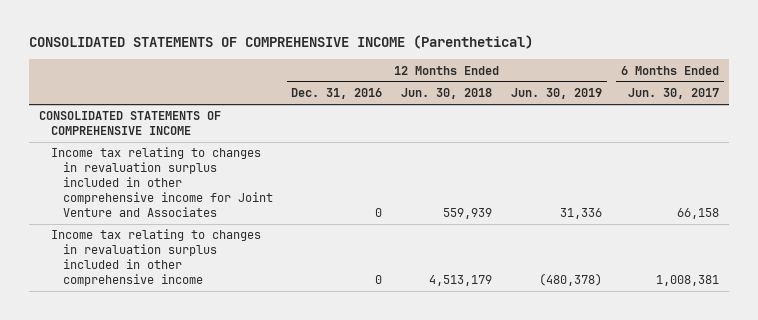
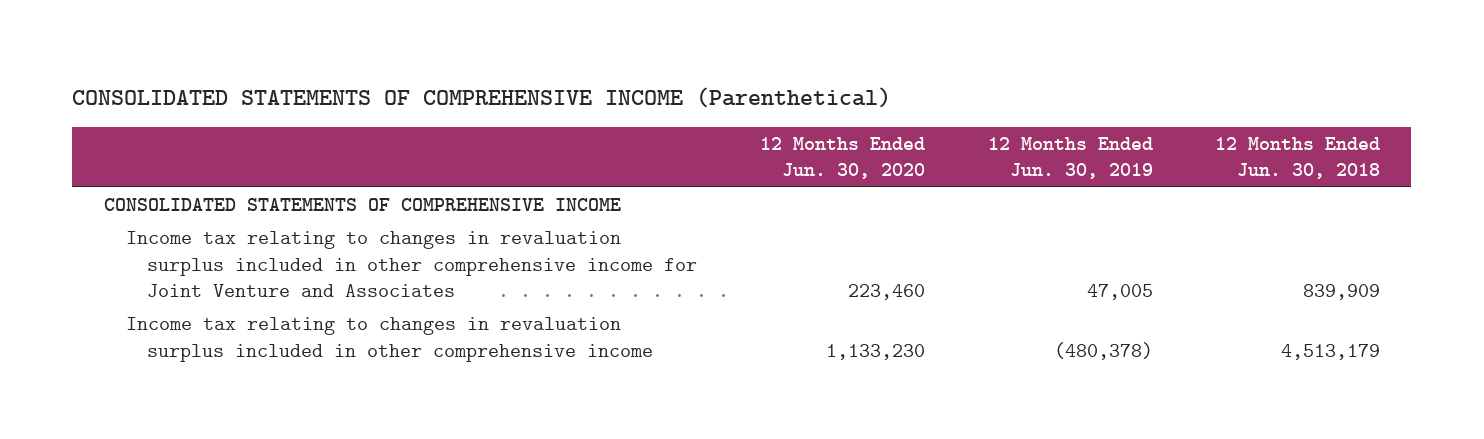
- | 12 Months Ended Dec. 31, 2016 | 12 Months Ended Jun. 30, 2018 | 12 Months Ended Jun. 30, 2019 | 6 Months Ended Jun. 30, 2017
+ | 12 Months Ended Jun. 30, 2020 | 12 Months Ended Jun. 30, 2019 | 12 Months Ended Jun. 30, 2018
- Income tax relating to changes in revaluation surplus included in other comprehensive income for Joint Venture and Associates | 0 | 559,939 | 31,336 | 66,158
+ Income tax relating to changes in revaluation surplus included in other comprehensive income for Joint Venture and Associates | 223,460 | 47,005 | 839,909

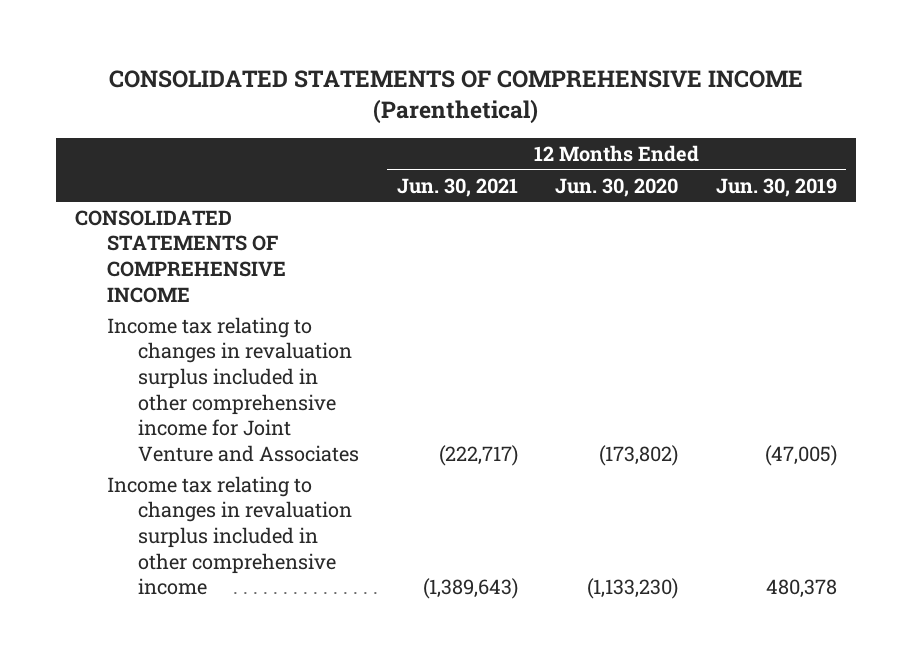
- | 12 Months Ended Jun. 30, 2020 | 12 Months Ended Jun. 30, 2019 | 12 Months Ended Jun. 30, 2018
+ | 12 Months Ended Jun. 30, 2021 | 12 Months Ended Jun. 30, 2020 | 12 Months Ended Jun. 30, 2019
- Income tax relating to changes in revaluation surplus included in other comprehensive income for Joint Venture and Associates | 223,460 | 47,005 | 839,909
- Income tax relating to changes in revaluation surplus included in other comprehensive income | 1,133,230 | (480,378) | 4,513,179
+ Income tax relating to changes in revaluation surplus included in other comprehensive income for Joint Venture and Associates | (222,717) | (173,802) | (47,005)
+ Income tax relating to changes in revaluation surplus included in other comprehensive income | (1,389,643) | (1,133,230) | 480,378

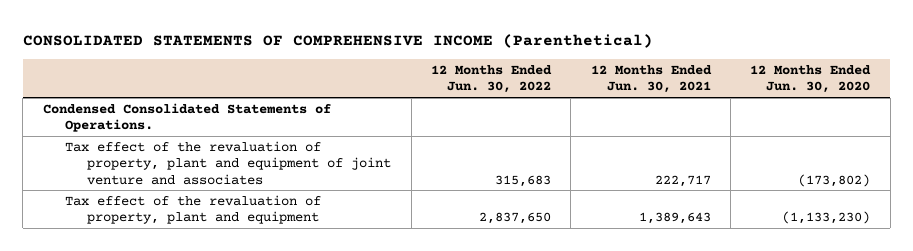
- | 12 Months Ended Jun. 30, 2021 | 12 Months Ended Jun. 30, 2020 | 12 Months Ended Jun. 30, 2019
+ | 12 Months Ended Jun. 30, 2022 | 12 Months Ended Jun. 30, 2021 | 12 Months Ended Jun. 30, 2020
- CONSOLIDATED STATEMENTS OF COMPREHENSIVE INCOME
- Income tax relating to changes in revaluation surplus included in other comprehensive income for Joint Venture and Associates | (222,717) | (173,802) | (47,005)
- Income tax relating to changes in revaluation surplus included in other comprehensive income | (1,389,643) | (1,133,230) | 480,378
+ Condensed Consolidated Statements of Operations.
+ Tax effect of the revaluation of property, plant and equipment of joint venture and associates | 315,683 | 222,717 | (173,802)
+ Tax effect of the revaluation of property, plant and equipment | 2,837,650 | 1,389,643 | (1,133,230)

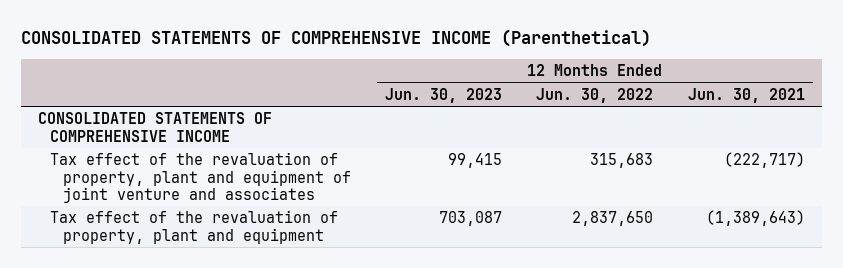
- | 12 Months Ended Jun. 30, 2022 | 12 Months Ended Jun. 30, 2021 | 12 Months Ended Jun. 30, 2020
+ | 12 Months Ended Jun. 30, 2023 | 12 Months Ended Jun. 30, 2022 | 12 Months Ended Jun. 30, 2021
- Condensed Consolidated Statements of Operations.
- Tax effect of the revaluation of property, plant and equipment of joint venture and associates | 315,683 | 222,717 | (173,802)
- Tax effect of the revaluation of property, plant and equipment | 2,837,650 | 1,389,643 | (1,133,230)
+ CONSOLIDATED STATEMENTS OF COMPREHENSIVE INCOME
+ Tax effect of the revaluation of property, plant and equipment of joint venture and associates | 99,415 | 315,683 | (222,717)
+ Tax effect of the revaluation of property, plant and equipment | 703,087 | 2,837,650 | (1,389,643)

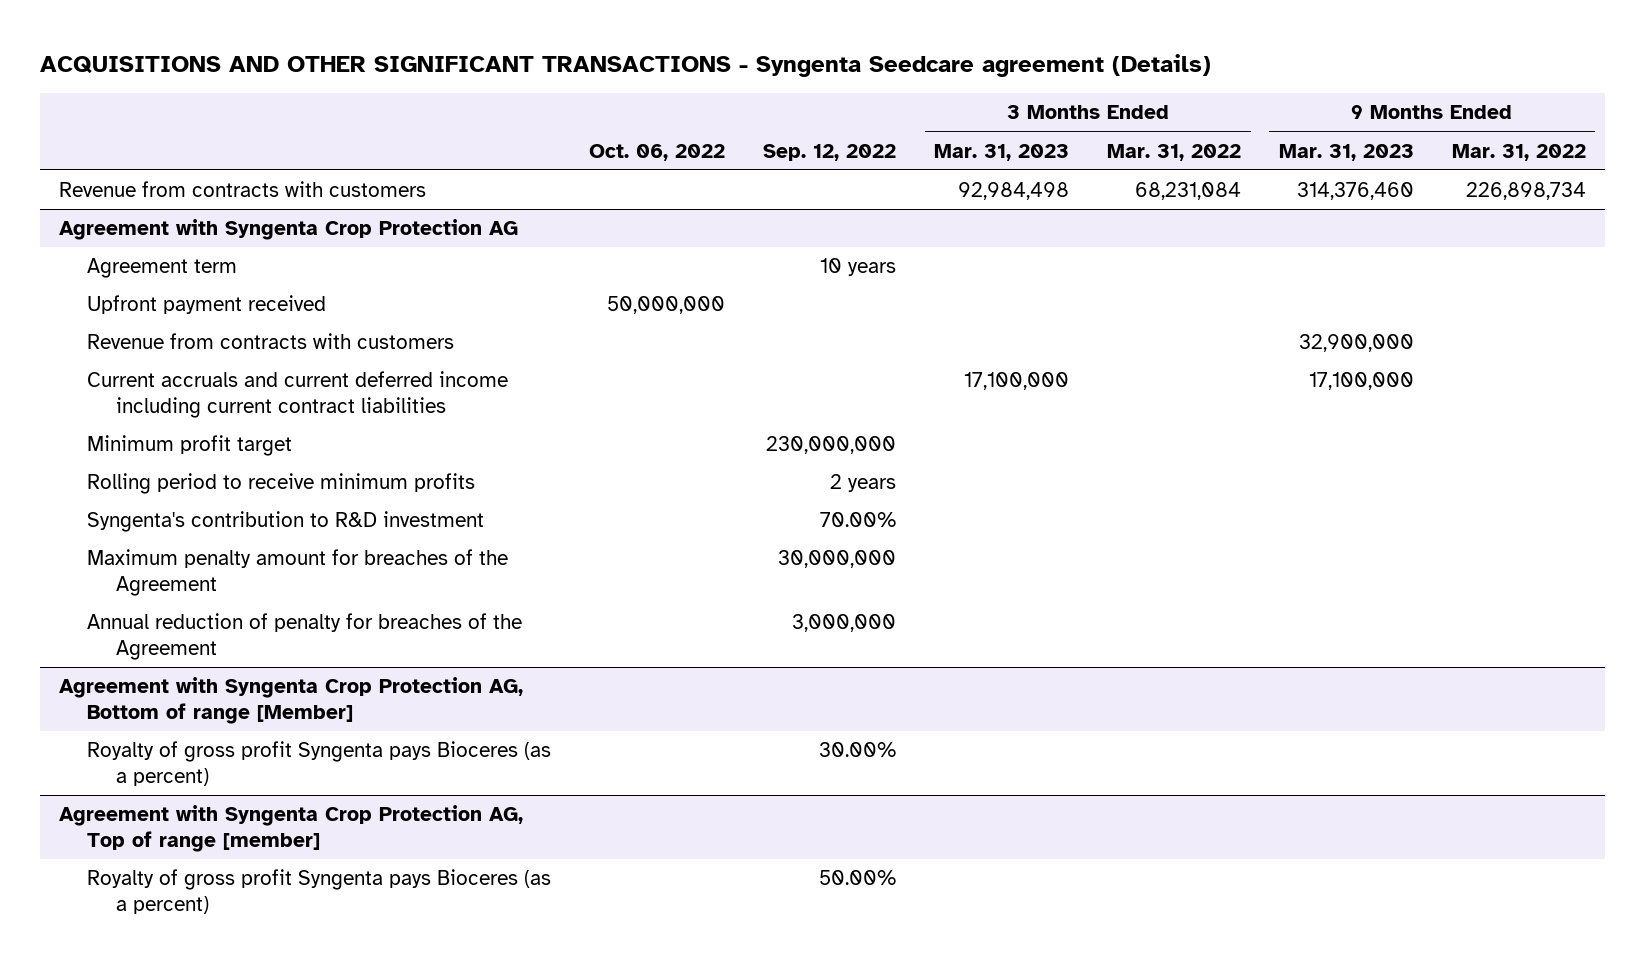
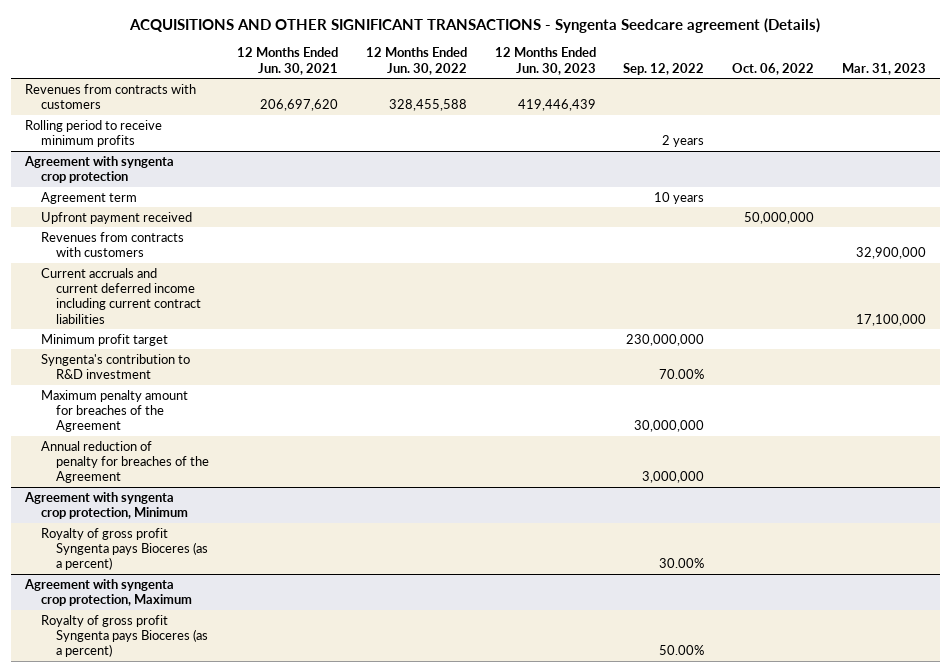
- | Oct. 06, 2022 | Sep. 12, 2022 | 3 Months Ended Mar. 31, 2023 | 3 Months Ended Mar. 31, 2022 | 9 Months Ended Mar. 31, 2023 | 9 Months Ended Mar. 31, 2022
+ | 12 Months Ended Jun. 30, 2021 | 12 Months Ended Jun. 30, 2022 | 12 Months Ended Jun. 30, 2023 | Sep. 12, 2022 | Oct. 06, 2022 | Mar. 31, 2023
- Revenue from contracts with customers | | | 92,984,498 | 68,231,084 | 314,376,460 | 226,898,734
- Agreement with Syngenta Crop Protection AG
+ Revenues from contracts with customers | 206,697,620 | 328,455,588 | 419,446,439 | | |
+ Rolling period to receive minimum profits | | | | 2 years | |
+ Agreement with syngenta crop protection
- Revenue from contracts with customers | | | | | 32,900,000 |
+ Revenues from contracts with customers | | | | | | 32,900,000
- Rolling period to receive minimum profits | | 2 years | | | |
- Agreement with Syngenta Crop Protection AG, Bottom of range [Member]
+ Agreement with syngenta crop protection, Minimum
- Agreement with Syngenta Crop Protection AG, Top of range [member]
+ Agreement with syngenta crop protection, Maximum

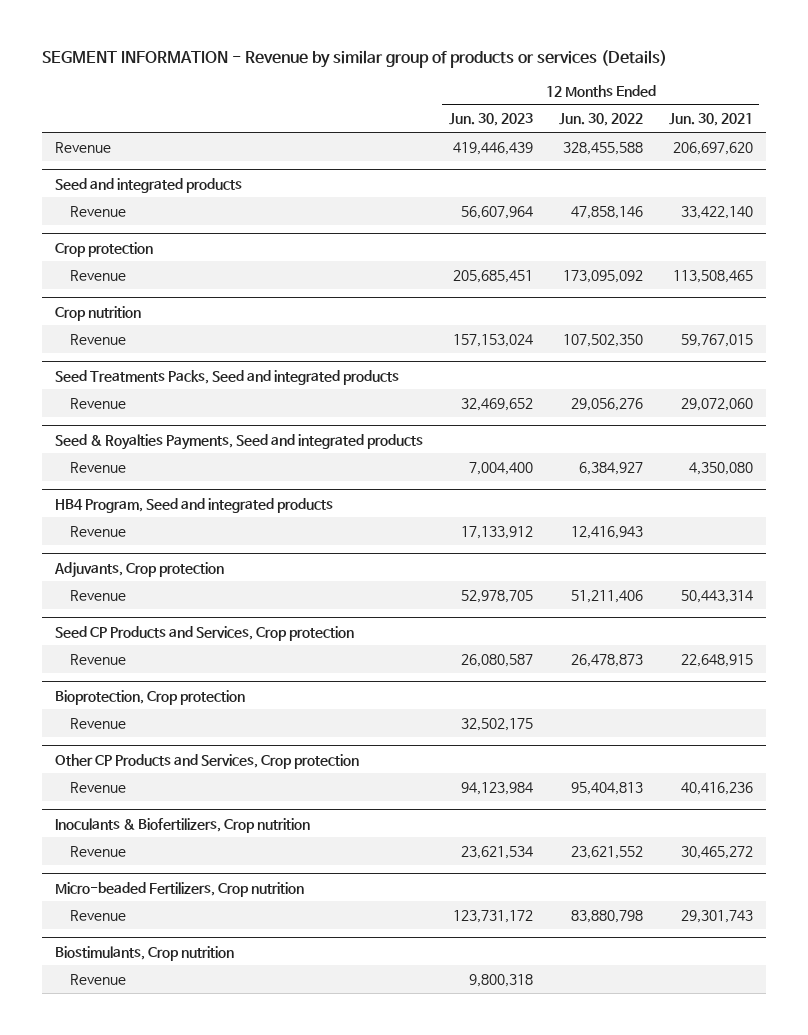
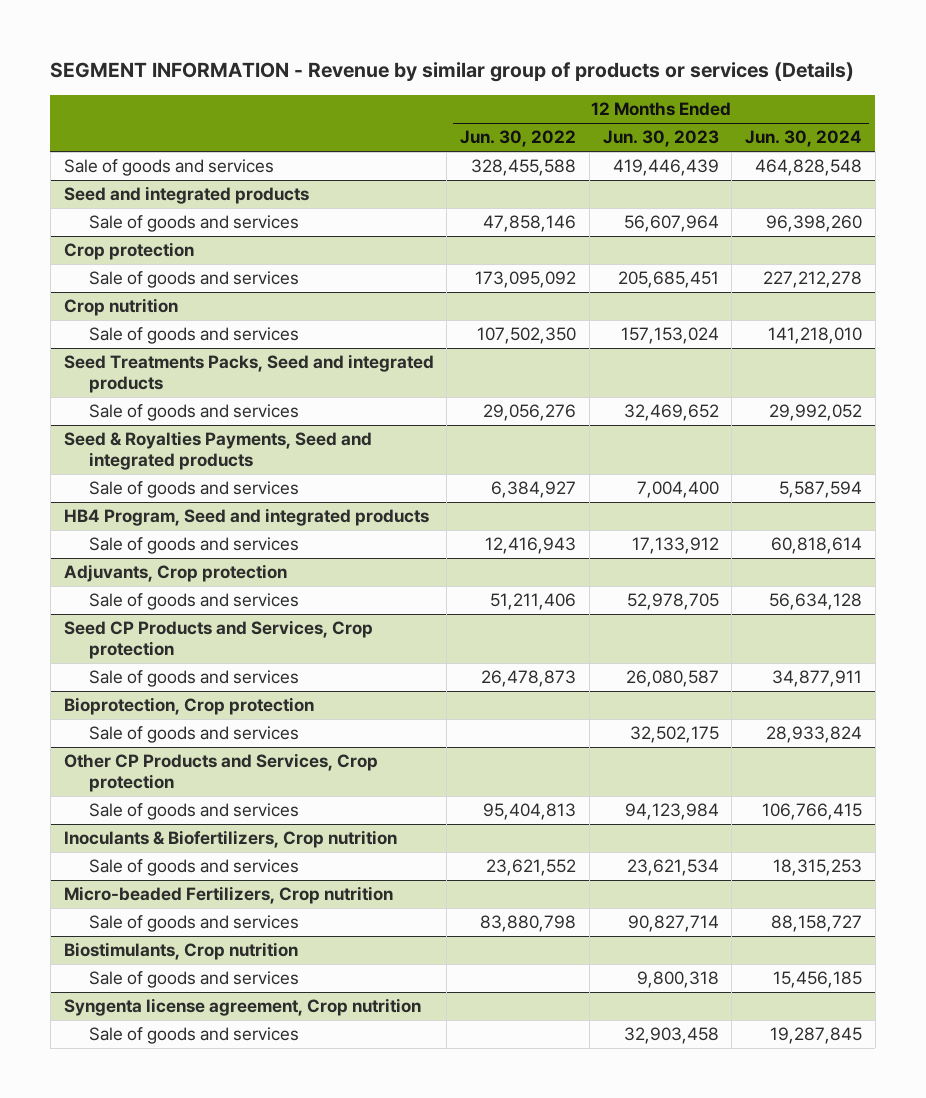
- | 12 Months Ended Jun. 30, 2023 | 12 Months Ended Jun. 30, 2022 | 12 Months Ended Jun. 30, 2021
+ | 12 Months Ended Jun. 30, 2022 | 12 Months Ended Jun. 30, 2023 | 12 Months Ended Jun. 30, 2024
- Revenue | 419,446,439 | 328,455,588 | 206,697,620
+ Sale of goods and services | 328,455,588 | 419,446,439 | 464,828,548
@ Seed and integrated products
- Revenue | 56,607,964 | 47,858,146 | 33,422,140
+ Sale of goods and services | 47,858,146 | 56,607,964 | 96,398,260
@ Crop protection
- Revenue | 205,685,451 | 173,095,092 | 113,508,465
+ Sale of goods and services | 173,095,092 | 205,685,451 | 227,212,278
@ Crop nutrition
- Revenue | 157,153,024 | 107,502,350 | 59,767,015
+ Sale of goods and services | 107,502,350 | 157,153,024 | 141,218,010
@ Seed Treatments Packs, Seed and integrated products
- Revenue | 32,469,652 | 29,056,276 | 29,072,060
+ Sale of goods and services | 29,056,276 | 32,469,652 | 29,992,052
@ Seed & Royalties Payments, Seed and integrated products
- Revenue | 7,004,400 | 6,384,927 | 4,350,080
+ Sale of goods and services | 6,384,927 | 7,004,400 | 5,587,594
@ HB4 Program, Seed and integrated products
- Revenue | 17,133,912 | 12,416,943 |
+ Sale of goods and services | 12,416,943 | 17,133,912 | 60,818,614
@ Adjuvants, Crop protection
- Revenue | 52,978,705 | 51,211,406 | 50,443,314
+ Sale of goods and services | 51,211,406 | 52,978,705 | 56,634,128
@ Seed CP Products and Services, Crop protection
- Revenue | 26,080,587 | 26,478,873 | 22,648,915
+ Sale of goods and services | 26,478,873 | 26,080,587 | 34,877,911
@ Bioprotection, Crop protection
- Revenue | 32,502,175 | |
+ Sale of goods and services | | 32,502,175 | 28,933,824
@ Other CP Products and Services, Crop protection
- Revenue | 94,123,984 | 95,404,813 | 40,416,236
+ Sale of goods and services | 95,404,813 | 94,123,984 | 106,766,415
@ Inoculants & Biofertilizers, Crop nutrition
- Revenue | 23,621,534 | 23,621,552 | 30,465,272
+ Sale of goods and services | 23,621,552 | 23,621,534 | 18,315,253
@ Micro-beaded Fertilizers, Crop nutrition
- Revenue | 123,731,172 | 83,880,798 | 29,301,743
+ Sale of goods and services | 83,880,798 | 90,827,714 | 88,158,727
@ Biostimulants, Crop nutrition
- Revenue | 9,800,318 | |
+ Sale of goods and services | | 9,800,318 | 15,456,185
+ Syngenta license agreement, Crop nutrition
+ Sale of goods and services | | 32,903,458 | 19,287,845

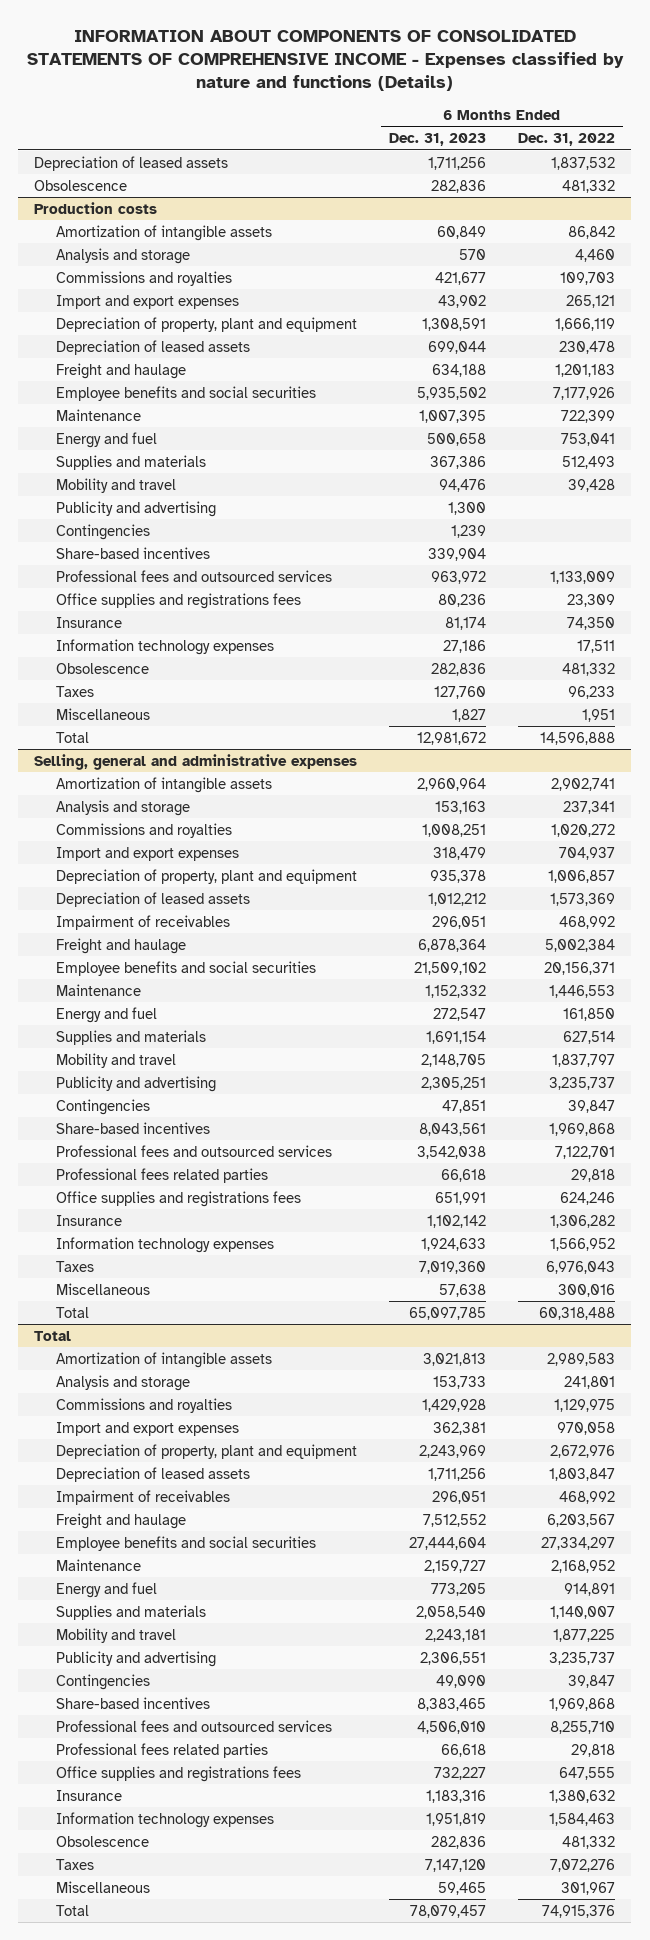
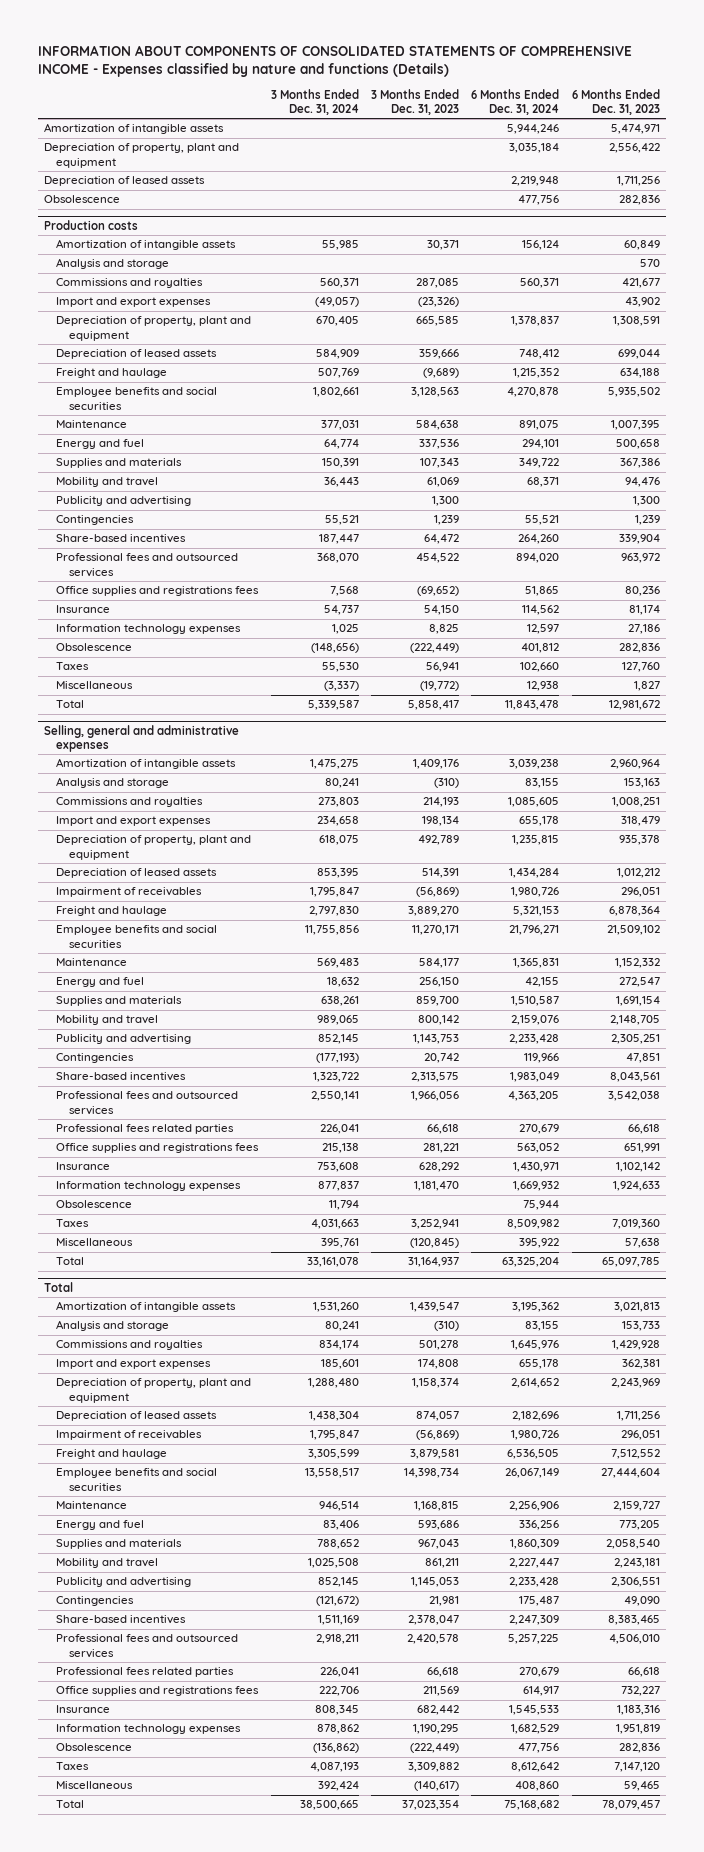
- | 6 Months Ended Dec. 31, 2023 | 6 Months Ended Dec. 31, 2022
+ | 3 Months Ended Dec. 31, 2024 | 3 Months Ended Dec. 31, 2023 | 6 Months Ended Dec. 31, 2024 | 6 Months Ended Dec. 31, 2023
+ Amortization of intangible assets | | | 5,944,246 | 5,474,971
+ Depreciation of property, plant and equipment | | | 3,035,184 | 2,556,422
@ Selling, general and administrative expenses
+ Obsolescence | 11,794 | | 75,944 |

